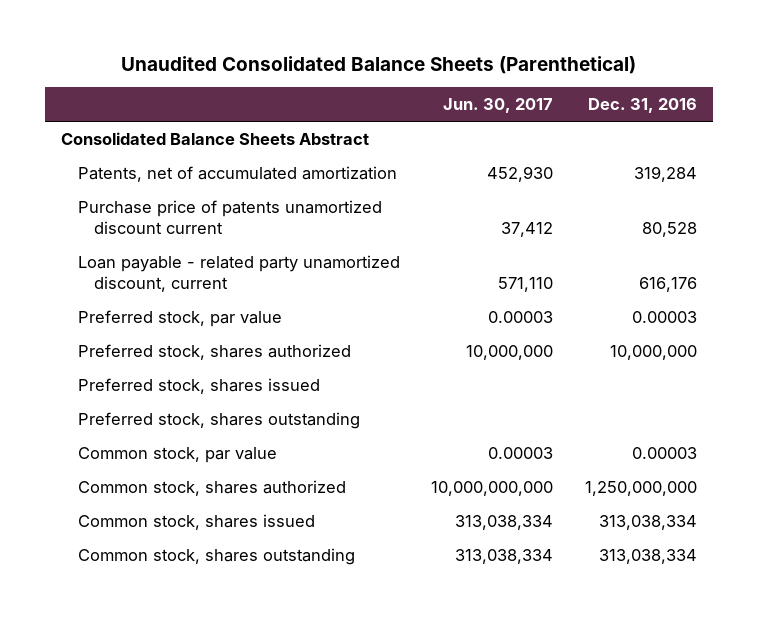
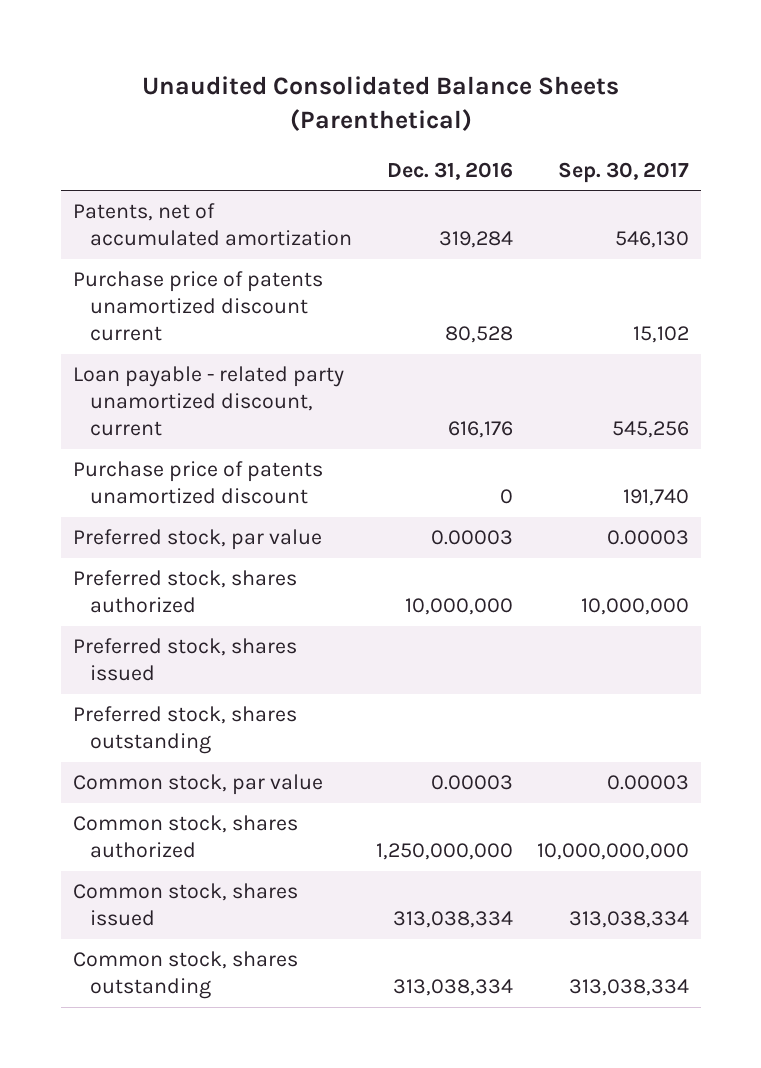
- | Jun. 30, 2017 | Dec. 31, 2016
+ | Dec. 31, 2016 | Sep. 30, 2017
- Consolidated Balance Sheets Abstract
+ Purchase price of patents unamortized discount | 0 | 191,740

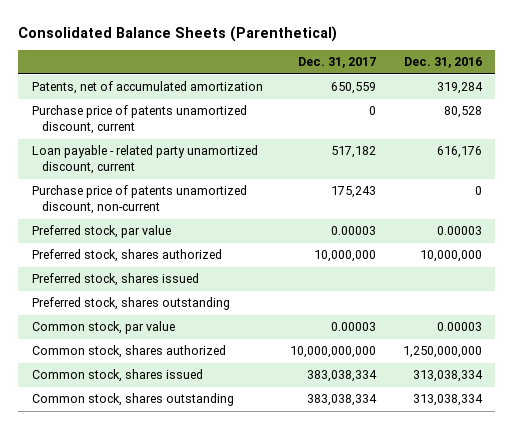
- Unaudited Consolidated Balance Sheets (Parenthetical)
+ Consolidated Balance Sheets (Parenthetical)
- | Dec. 31, 2016 | Sep. 30, 2017
+ | Dec. 31, 2017 | Dec. 31, 2016
- Purchase price of patents unamortized discount current | 80,528 | 15,102
+ Purchase price of patents unamortized discount, current | 0 | 80,528
- Purchase price of patents unamortized discount | 0 | 191,740
+ Purchase price of patents unamortized discount, non-current | 175,243 | 0

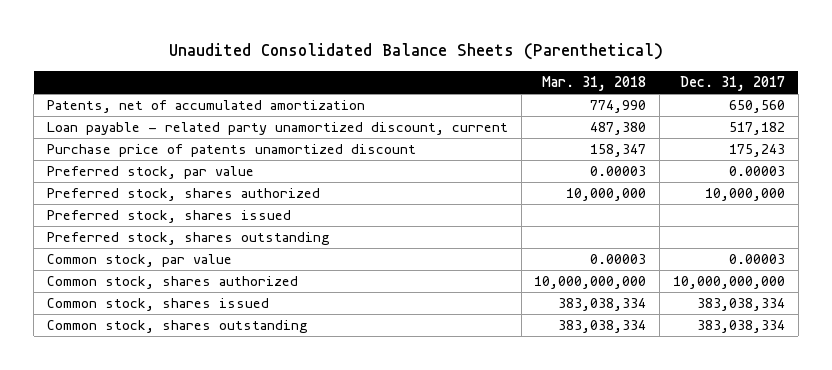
- Consolidated Balance Sheets (Parenthetical)
+ Unaudited Consolidated Balance Sheets (Parenthetical)
- | Dec. 31, 2017 | Dec. 31, 2016
+ | Mar. 31, 2018 | Dec. 31, 2017
- Patents, net of accumulated amortization | 650,559 | 319,284
- Purchase price of patents unamortized discount, current | 0 | 80,528
+ Patents, net of accumulated amortization | 774,990 | 650,560
- Purchase price of patents unamortized discount, non-current | 175,243 | 0
+ Purchase price of patents unamortized discount | 158,347 | 175,243

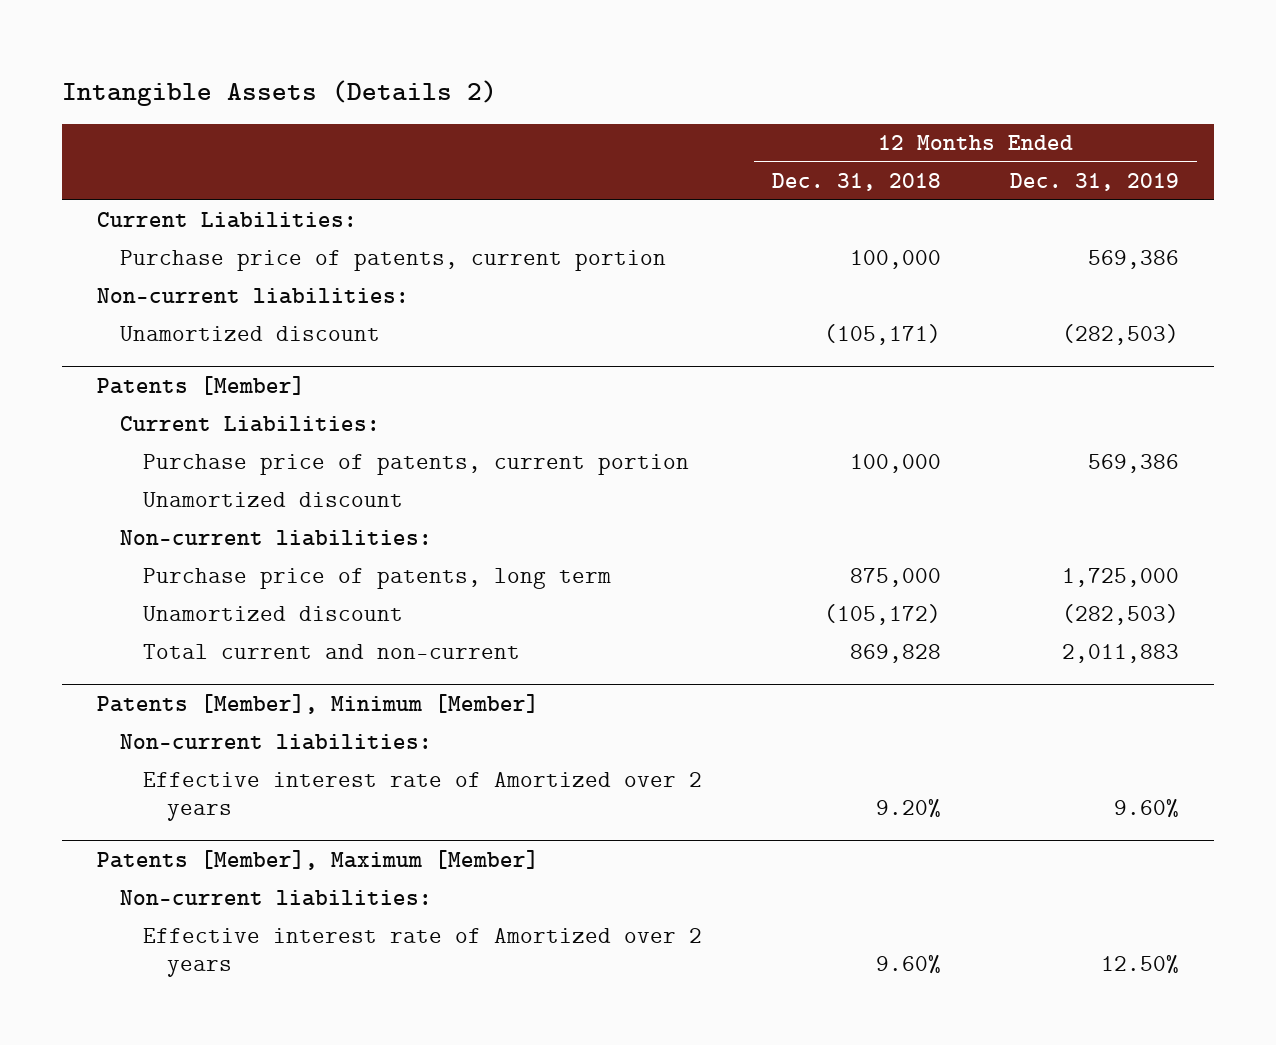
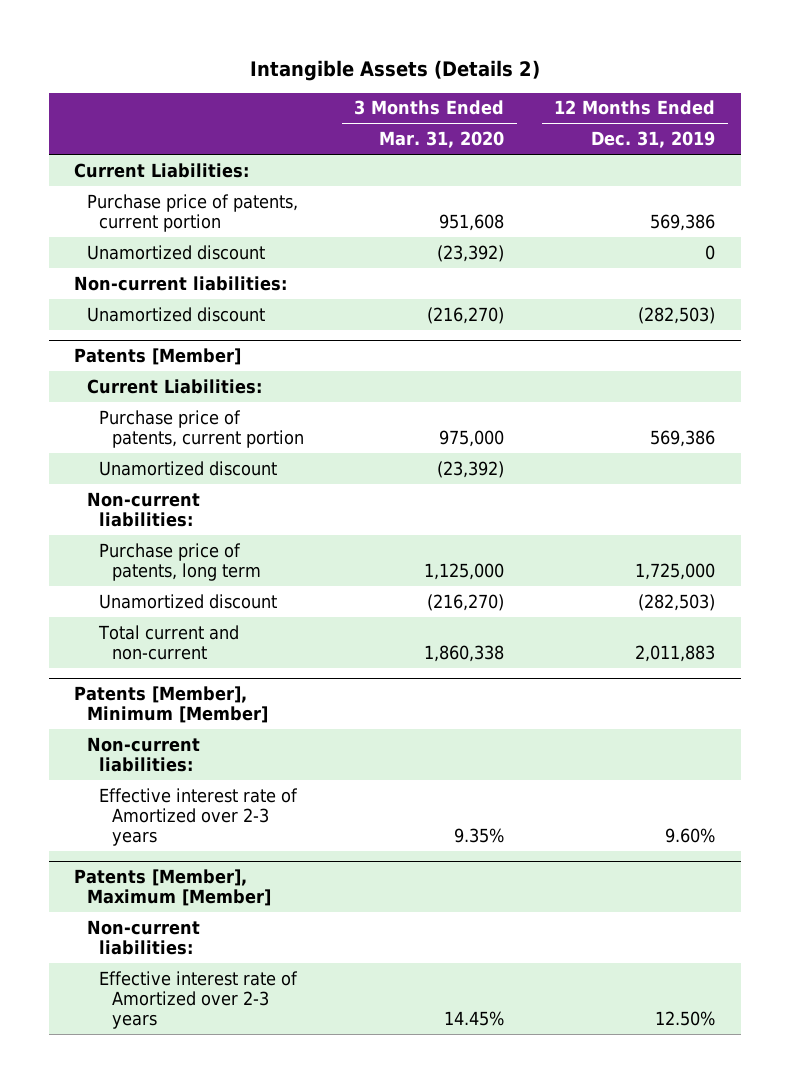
- | 12 Months Ended Dec. 31, 2018 | 12 Months Ended Dec. 31, 2019
+ | 3 Months Ended Mar. 31, 2020 | 12 Months Ended Dec. 31, 2019
+ Unamortized discount | (23,392) | 0
@ Patents [Member], Minimum [Member]
- Effective interest rate of Amortized over 2 years | 9.20% | 9.60%
+ Effective interest rate of Amortized over 2-3 years | 9.35% | 9.60%
@ Patents [Member], Maximum [Member]
- Effective interest rate of Amortized over 2 years | 9.60% | 12.50%
+ Effective interest rate of Amortized over 2-3 years | 14.45% | 12.50%

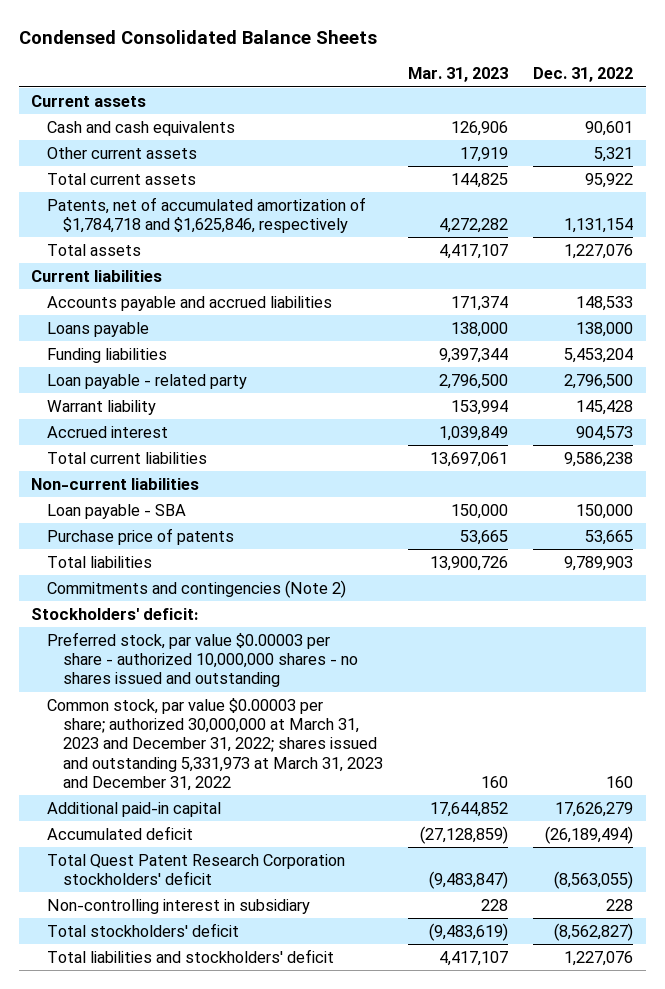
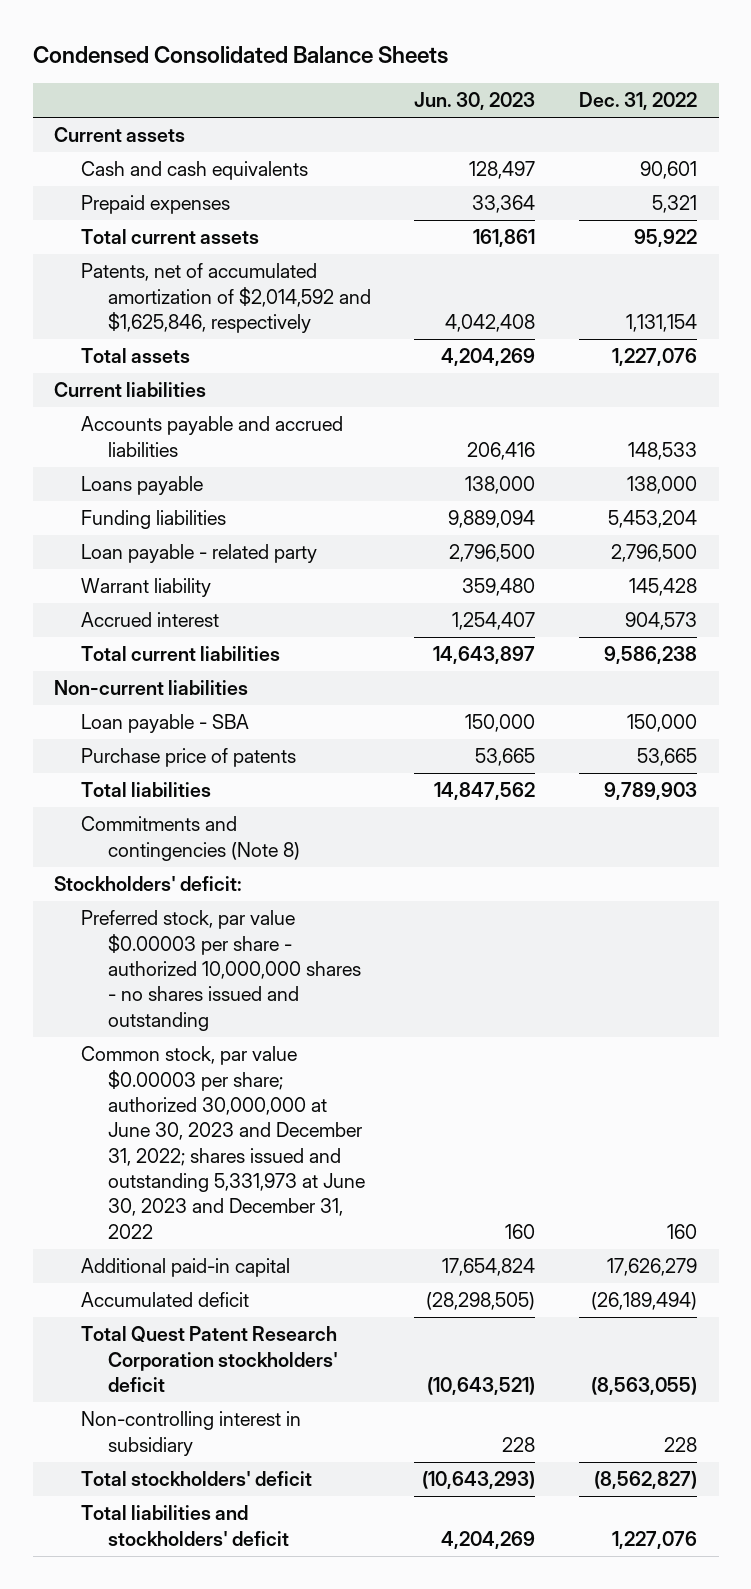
- | Mar. 31, 2023 | Dec. 31, 2022
+ | Jun. 30, 2023 | Dec. 31, 2022
- Other current assets | 17,919 | 5,321
+ Prepaid expenses | 33,364 | 5,321
- Patents, net of accumulated amortization of $1,784,718 and $1,625,846, respectively | 4,272,282 | 1,131,154
+ Patents, net of accumulated amortization of $2,014,592 and $1,625,846, respectively | 4,042,408 | 1,131,154
- Commitments and contingencies (Note 2)
+ Commitments and contingencies (Note 8)
- Common stock, par value $0.00003 per share; authorized 30,000,000 at March 31, 2023 and December 31, 2022; shares issued and outstanding 5,331,973 at March 31, 2023 and December 31, 2022 | 160 | 160
+ Common stock, par value $0.00003 per share; authorized 30,000,000 at June 30, 2023 and December 31, 2022; shares issued and outstanding 5,331,973 at June 30, 2023 and December 31, 2022 | 160 | 160

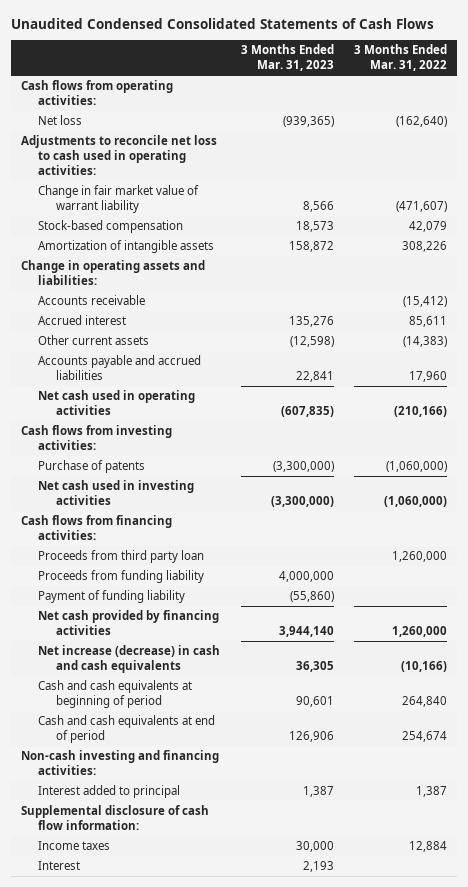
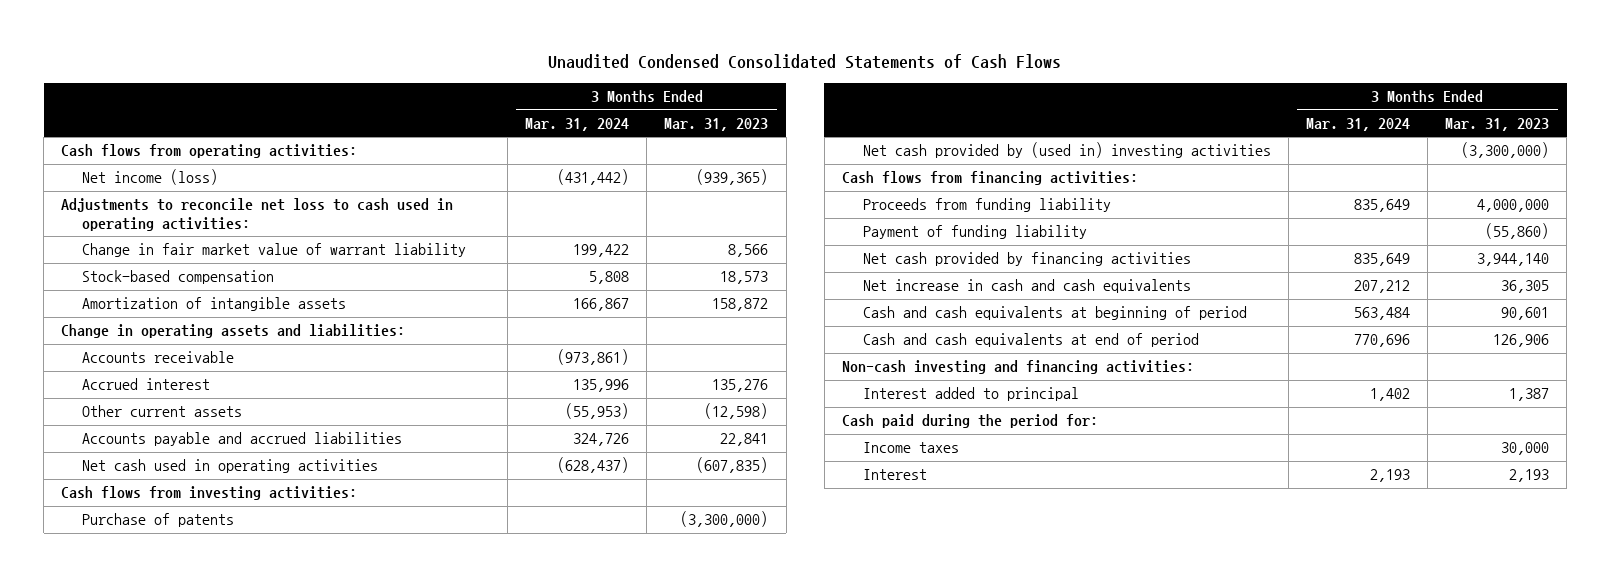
- | 3 Months Ended Mar. 31, 2023 | 3 Months Ended Mar. 31, 2022
+ | 3 Months Ended Mar. 31, 2024 | 3 Months Ended Mar. 31, 2023
- Net loss | (939,365) | (162,640)
+ Net income (loss) | (431,442) | (939,365)
- Net cash used in investing activities | (3,300,000) | (1,060,000)
+ Net cash provided by (used in) investing activities | | (3,300,000)
- Proceeds from third party loan | | 1,260,000
- Net increase (decrease) in cash and cash equivalents | 36,305 | (10,166)
+ Net increase in cash and cash equivalents | 207,212 | 36,305
- Supplemental disclosure of cash flow information:
+ Cash paid during the period for:

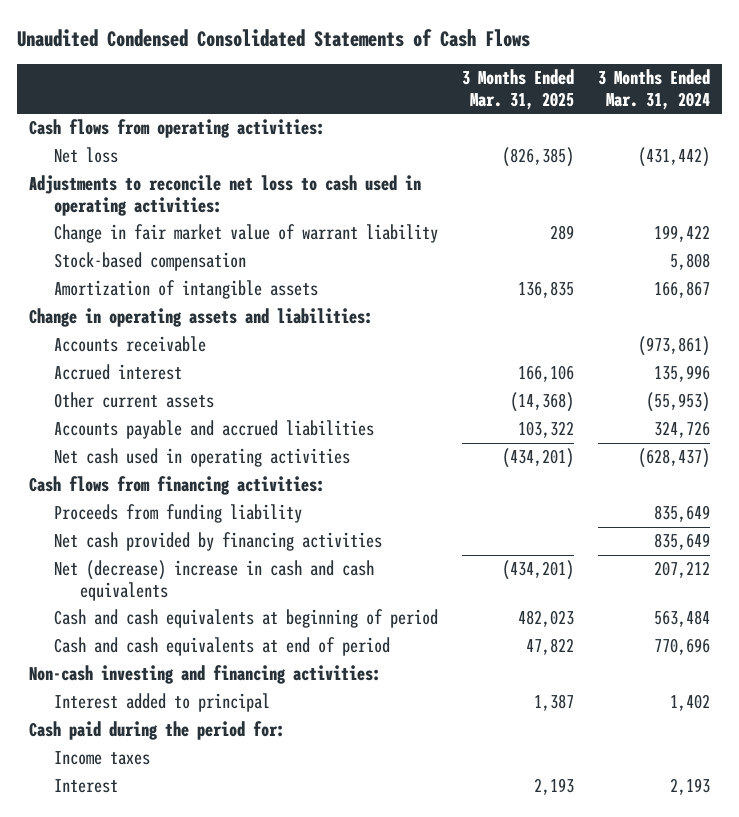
- | 3 Months Ended Mar. 31, 2024 | 3 Months Ended Mar. 31, 2023
+ | 3 Months Ended Mar. 31, 2025 | 3 Months Ended Mar. 31, 2024
- Net income (loss) | (431,442) | (939,365)
+ Net loss | (826,385) | (431,442)
- Cash flows from investing activities:
- Purchase of patents | | (3,300,000)
- Net cash provided by (used in) investing activities | | (3,300,000)
- Payment of funding liability | | (55,860)
- Net increase in cash and cash equivalents | 207,212 | 36,305
+ Net (decrease) increase in cash and cash equivalents | (434,201) | 207,212

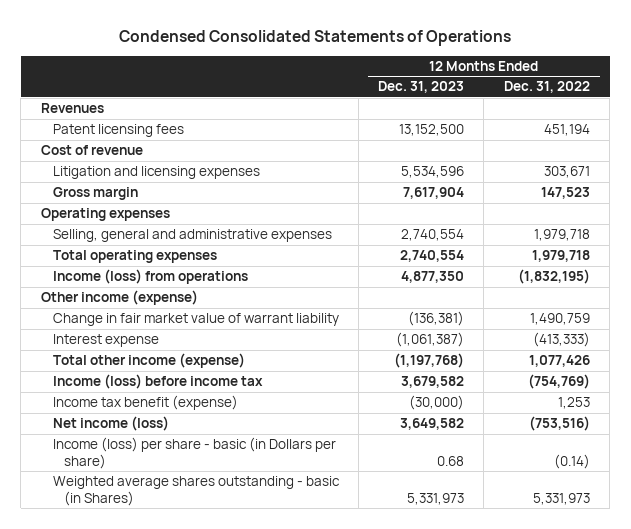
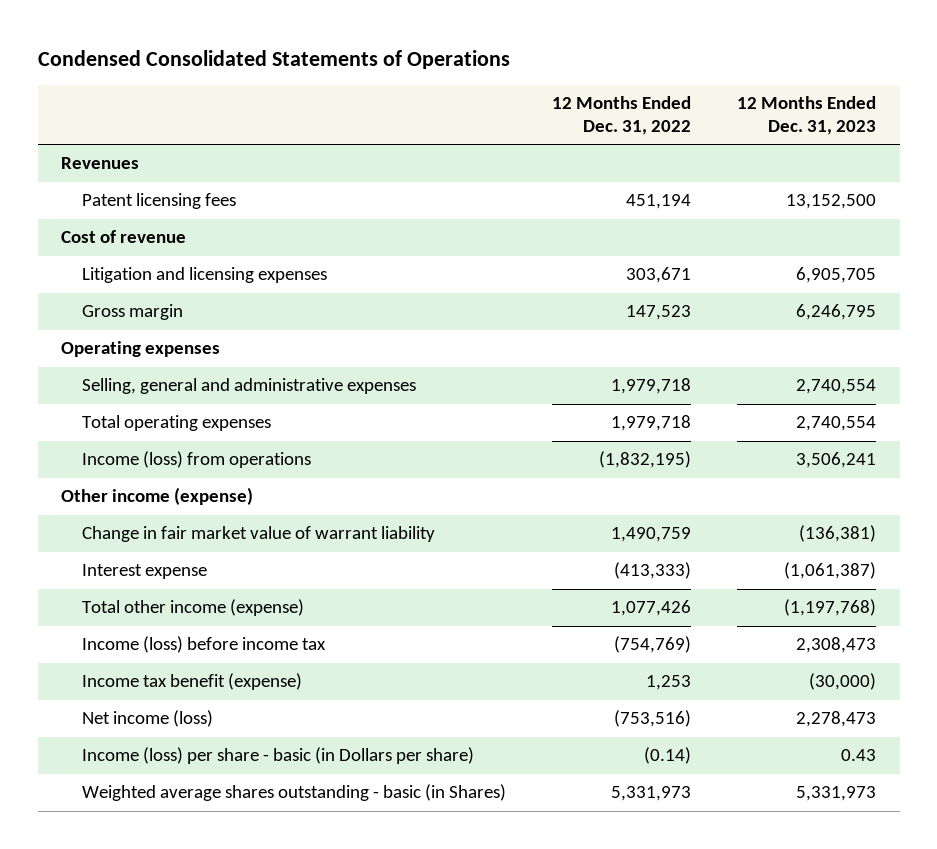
- | 12 Months Ended Dec. 31, 2023 | 12 Months Ended Dec. 31, 2022
+ | 12 Months Ended Dec. 31, 2022 | 12 Months Ended Dec. 31, 2023
- Litigation and licensing expenses | 5,534,596 | 303,671
- Gross margin | 7,617,904 | 147,523
+ Litigation and licensing expenses | 303,671 | 6,905,705
+ Gross margin | 147,523 | 6,246,795
- Income (loss) from operations | 4,877,350 | (1,832,195)
+ Income (loss) from operations | (1,832,195) | 3,506,241
- Income (loss) before income tax | 3,679,582 | (754,769)
+ Income (loss) before income tax | (754,769) | 2,308,473
- Net income (loss) | 3,649,582 | (753,516)
- Income (loss) per share - basic (in Dollars per share) | 0.68 | (0.14)
+ Net income (loss) | (753,516) | 2,278,473
+ Income (loss) per share - basic (in Dollars per share) | (0.14) | 0.43

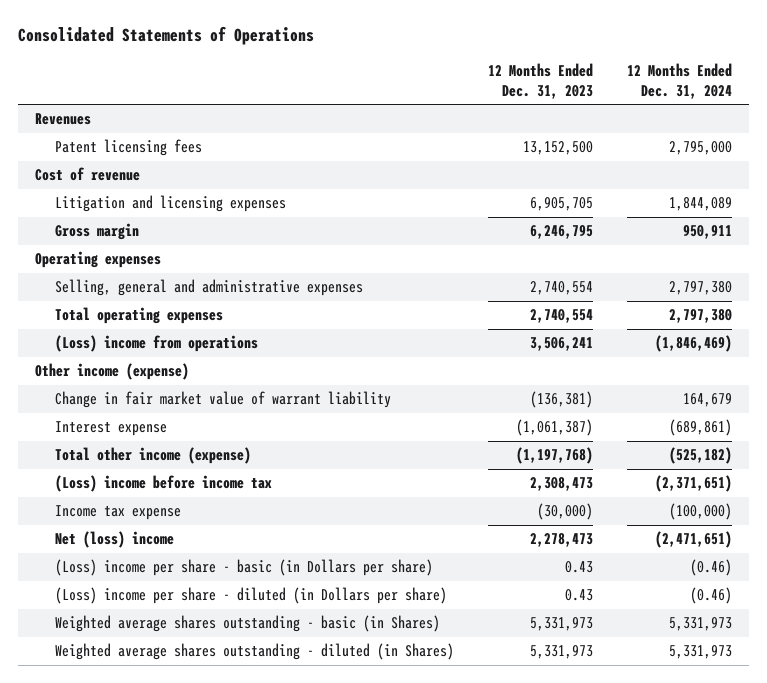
- Condensed Consolidated Statements of Operations
+ Consolidated Statements of Operations
- | 12 Months Ended Dec. 31, 2022 | 12 Months Ended Dec. 31, 2023
+ | 12 Months Ended Dec. 31, 2023 | 12 Months Ended Dec. 31, 2024
- Income (loss) from operations | (1,832,195) | 3,506,241
+ (Loss) income from operations | 3,506,241 | (1,846,469)
- Income (loss) before income tax | (754,769) | 2,308,473
- Income tax benefit (expense) | 1,253 | (30,000)
- Net income (loss) | (753,516) | 2,278,473
- Income (loss) per share - basic (in Dollars per share) | (0.14) | 0.43
+ (Loss) income before income tax | 2,308,473 | (2,371,651)
+ Income tax expense | (30,000) | (100,000)
+ Net (loss) income | 2,278,473 | (2,471,651)
+ (Loss) income per share - basic (in Dollars per share) | 0.43 | (0.46)
+ (Loss) income per share - diluted (in Dollars per share) | 0.43 | (0.46)
+ Weighted average shares outstanding - diluted (in Shares) | 5,331,973 | 5,331,973

